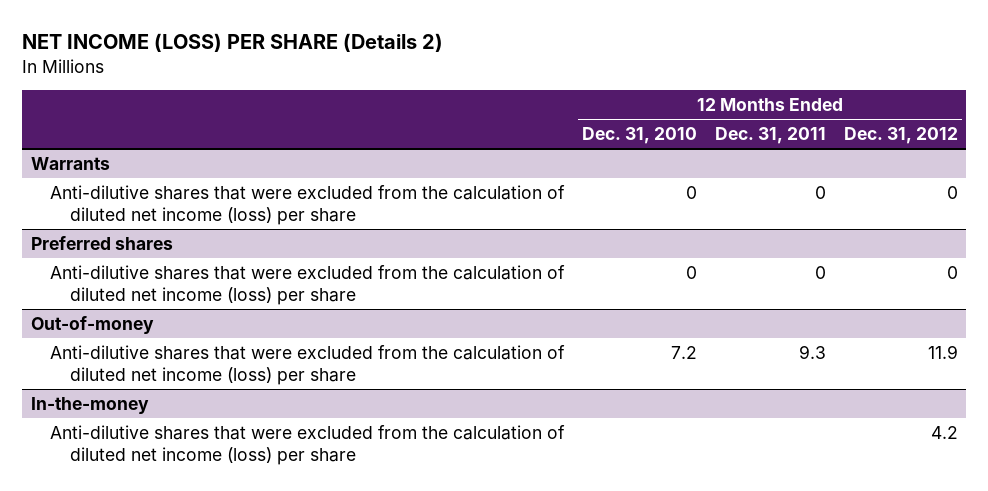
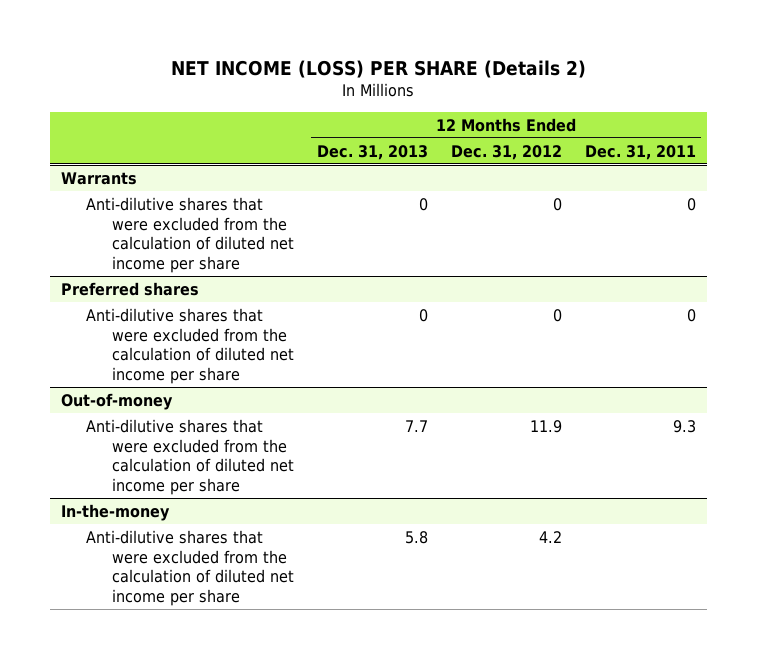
- | 12 Months Ended Dec. 31, 2010 | 12 Months Ended Dec. 31, 2011 | 12 Months Ended Dec. 31, 2012
+ | 12 Months Ended Dec. 31, 2013 | 12 Months Ended Dec. 31, 2012 | 12 Months Ended Dec. 31, 2011
@ Warrants
- Anti-dilutive shares that were excluded from the calculation of diluted net income (loss) per share | 0 | 0 | 0
+ Anti-dilutive shares that were excluded from the calculation of diluted net income per share | 0 | 0 | 0
@ Preferred shares
- Anti-dilutive shares that were excluded from the calculation of diluted net income (loss) per share | 0 | 0 | 0
+ Anti-dilutive shares that were excluded from the calculation of diluted net income per share | 0 | 0 | 0
@ Out-of-money
- Anti-dilutive shares that were excluded from the calculation of diluted net income (loss) per share | 7.2 | 9.3 | 11.9
+ Anti-dilutive shares that were excluded from the calculation of diluted net income per share | 7.7 | 11.9 | 9.3
@ In-the-money
- Anti-dilutive shares that were excluded from the calculation of diluted net income (loss) per share | | | 4.2
+ Anti-dilutive shares that were excluded from the calculation of diluted net income per share | 5.8 | 4.2 |

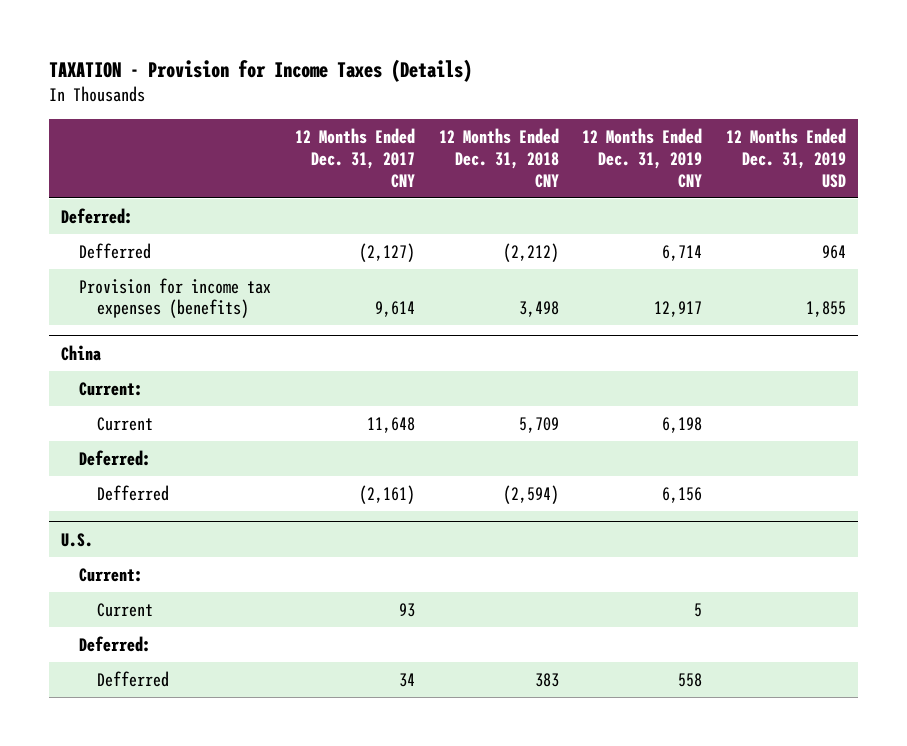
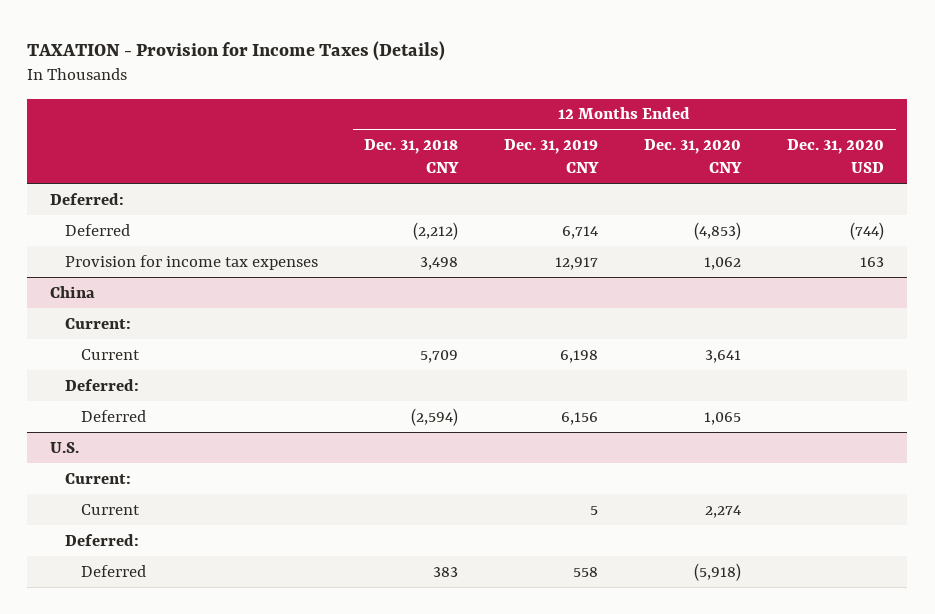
- | 12 Months Ended Dec. 31, 2017 CNY | 12 Months Ended Dec. 31, 2018 CNY | 12 Months Ended Dec. 31, 2019 CNY | 12 Months Ended Dec. 31, 2019 USD
+ | 12 Months Ended Dec. 31, 2018 CNY | 12 Months Ended Dec. 31, 2019 CNY | 12 Months Ended Dec. 31, 2020 CNY | 12 Months Ended Dec. 31, 2020 USD
- Defferred | (2,127) | (2,212) | 6,714 | 964
- Provision for income tax expenses (benefits) | 9,614 | 3,498 | 12,917 | 1,855
+ Deferred | (2,212) | 6,714 | (4,853) | (744)
+ Provision for income tax expenses | 3,498 | 12,917 | 1,062 | 163
@ China
- Defferred | (2,161) | (2,594) | 6,156 |
+ Deferred | (2,594) | 6,156 | 1,065 |
@ U.S.
- Defferred | 34 | 383 | 558 |
+ Deferred | 383 | 558 | (5,918) |

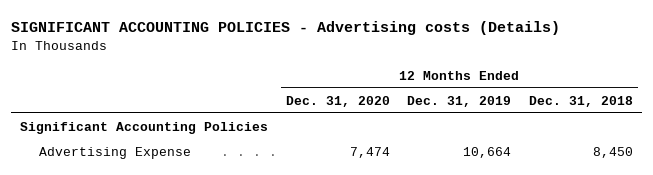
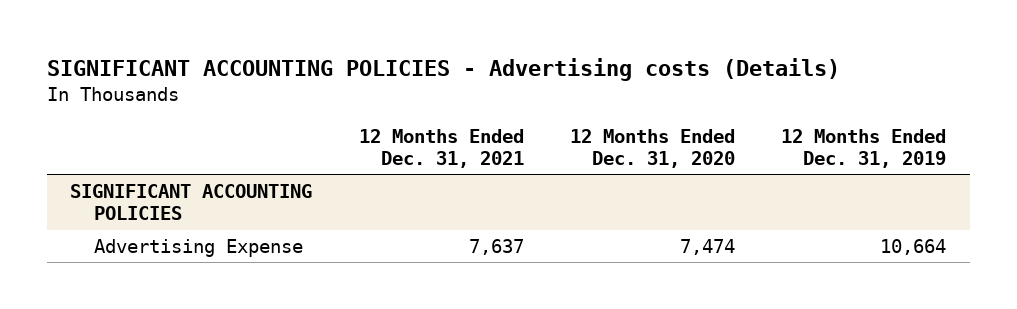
- | 12 Months Ended Dec. 31, 2020 | 12 Months Ended Dec. 31, 2019 | 12 Months Ended Dec. 31, 2018
+ | 12 Months Ended Dec. 31, 2021 | 12 Months Ended Dec. 31, 2020 | 12 Months Ended Dec. 31, 2019
- Significant Accounting Policies
+ SIGNIFICANT ACCOUNTING POLICIES

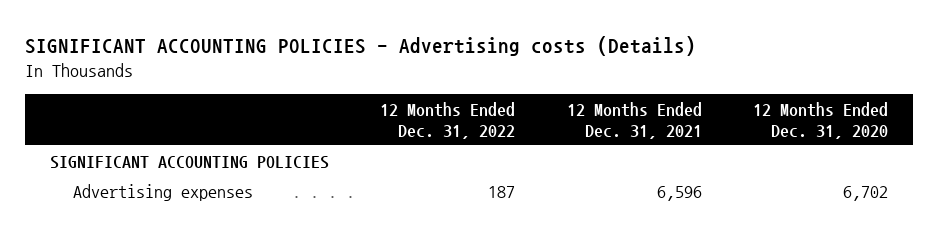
- | 12 Months Ended Dec. 31, 2021 | 12 Months Ended Dec. 31, 2020 | 12 Months Ended Dec. 31, 2019
+ | 12 Months Ended Dec. 31, 2022 | 12 Months Ended Dec. 31, 2021 | 12 Months Ended Dec. 31, 2020
- Advertising Expense | 7,637 | 7,474 | 10,664
+ Advertising expenses | 187 | 6,596 | 6,702

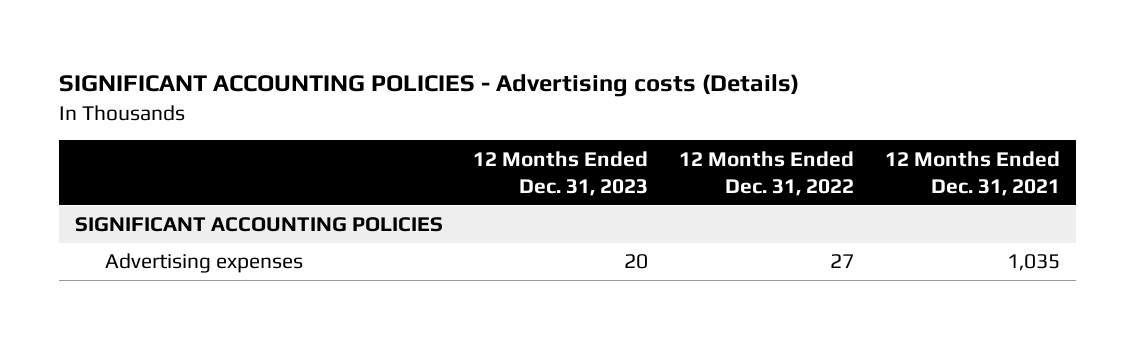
- | 12 Months Ended Dec. 31, 2022 | 12 Months Ended Dec. 31, 2021 | 12 Months Ended Dec. 31, 2020
+ | 12 Months Ended Dec. 31, 2023 | 12 Months Ended Dec. 31, 2022 | 12 Months Ended Dec. 31, 2021
- Advertising expenses | 187 | 6,596 | 6,702
+ Advertising expenses | 20 | 27 | 1,035

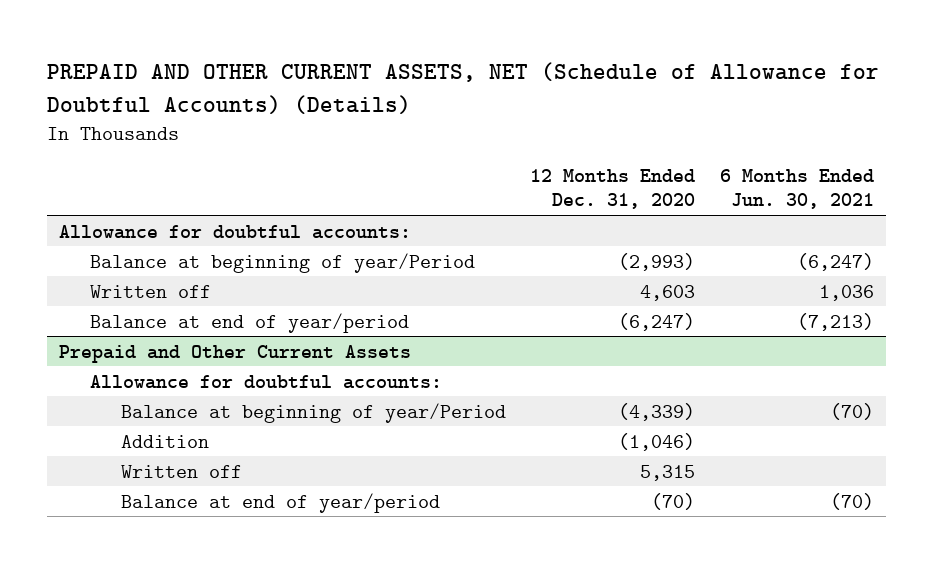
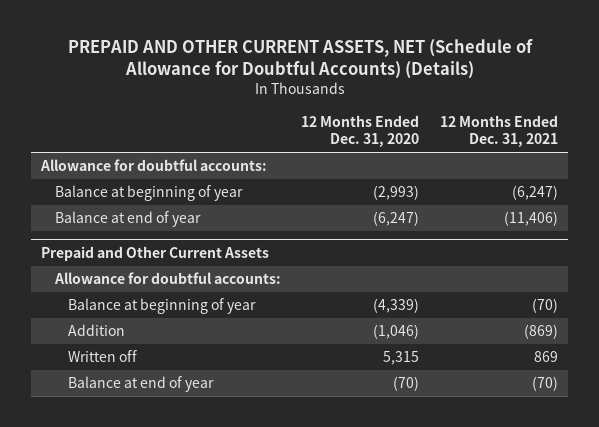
- | 12 Months Ended Dec. 31, 2020 | 6 Months Ended Jun. 30, 2021
+ | 12 Months Ended Dec. 31, 2020 | 12 Months Ended Dec. 31, 2021
- Balance at beginning of year/Period | (2,993) | (6,247)
- Written off | 4,603 | 1,036
- Balance at end of year/period | (6,247) | (7,213)
+ Balance at beginning of year | (2,993) | (6,247)
+ Balance at end of year | (6,247) | (11,406)
@ Prepaid and Other Current Assets
- Balance at beginning of year/Period | (4,339) | (70)
+ Balance at beginning of year | (4,339) | (70)
- Balance at end of year/period | (70) | (70)
+ Balance at end of year | (70) | (70)

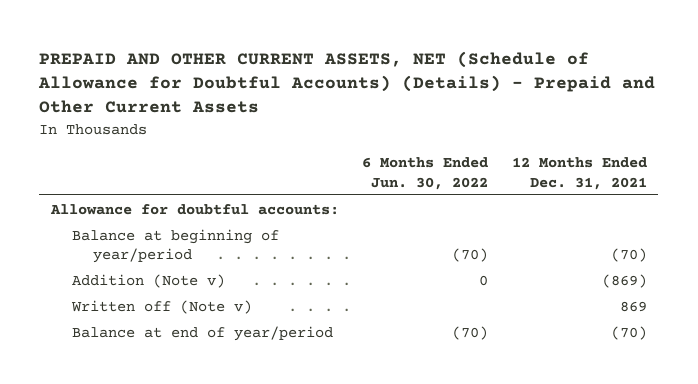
- PREPAID AND OTHER CURRENT ASSETS, NET (Schedule of Allowance for Doubtful Accounts) (Details)
+ PREPAID AND OTHER CURRENT ASSETS, NET (Schedule of Allowance for Doubtful Accounts) (Details) - Prepaid and Other Current Assets
- | 12 Months Ended Dec. 31, 2020 | 12 Months Ended Dec. 31, 2021
+ | 6 Months Ended Jun. 30, 2022 | 12 Months Ended Dec. 31, 2021
- Balance at beginning of year | (2,993) | (6,247)
- Balance at end of year | (6,247) | (11,406)
- Prepaid and Other Current Assets
- Allowance for doubtful accounts:
- Balance at beginning of year | (4,339) | (70)
- Addition | (1,046) | (869)
- Written off | 5,315 | 869
- Balance at end of year | (70) | (70)
+ Balance at beginning of year/period | (70) | (70)
+ Addition (Note v) | 0 | (869)
+ Written off (Note v) | | 869
+ Balance at end of year/period | (70) | (70)

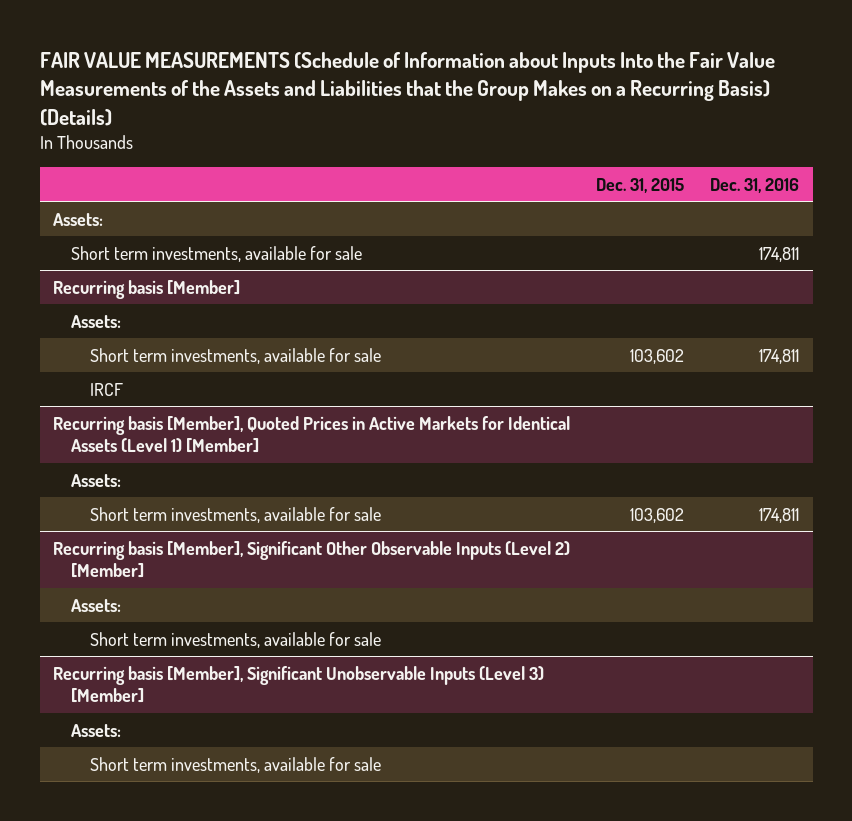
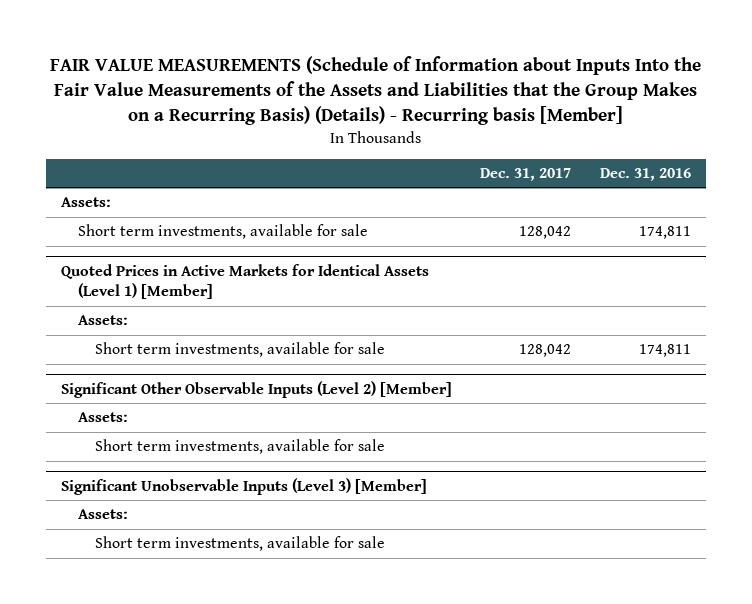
- FAIR VALUE MEASUREMENTS (Schedule of Information about Inputs Into the Fair Value Measurements of the Assets and Liabilities that the Group Makes on a Recurring Basis) (Details)
+ FAIR VALUE MEASUREMENTS (Schedule of Information about Inputs Into the Fair Value Measurements of the Assets and Liabilities that the Group Makes on a Recurring Basis) (Details) - Recurring basis [Member]
- | Dec. 31, 2015 | Dec. 31, 2016
+ | Dec. 31, 2017 | Dec. 31, 2016
- Recurring basis [Member]
- Assets:
- Short term investments, available for sale | 103,602 | 174,811
- IRCF
- Recurring basis [Member], Quoted Prices in Active Markets for Identical Assets (Level 1) [Member]
+ Quoted Prices in Active Markets for Identical Assets (Level 1) [Member]
- Recurring basis [Member], Significant Other Observable Inputs (Level 2) [Member]
+ Significant Other Observable Inputs (Level 2) [Member]
- Recurring basis [Member], Significant Unobservable Inputs (Level 3) [Member]
+ Significant Unobservable Inputs (Level 3) [Member]

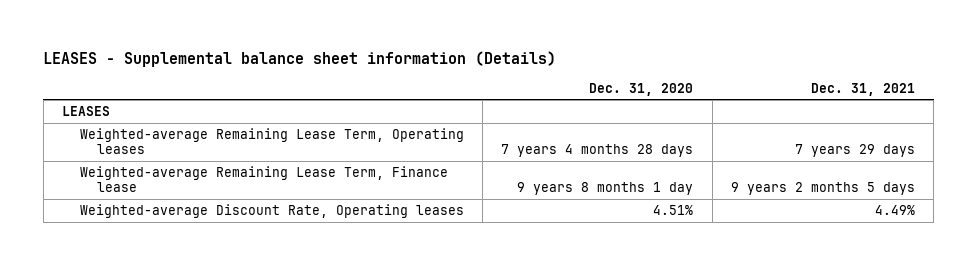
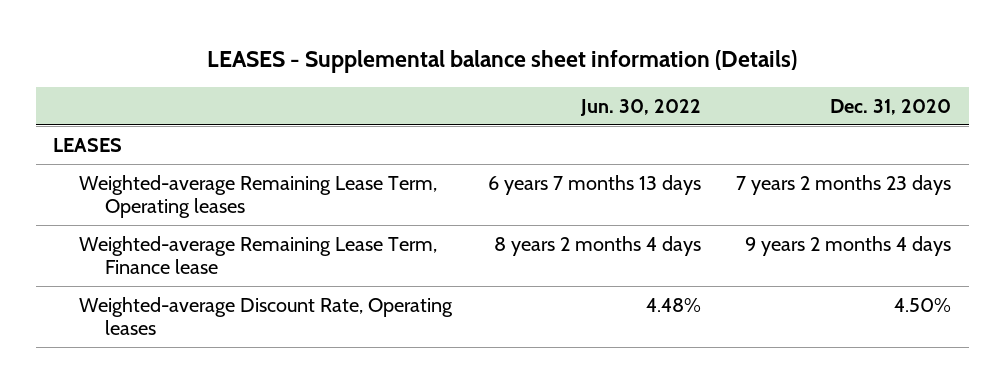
- | Dec. 31, 2020 | Dec. 31, 2021
+ | Jun. 30, 2022 | Dec. 31, 2020
- Weighted-average Remaining Lease Term, Operating leases | 7 years 4 months 28 days | 7 years 29 days
- Weighted-average Remaining Lease Term, Finance lease | 9 years 8 months 1 day | 9 years 2 months 5 days
- Weighted-average Discount Rate, Operating leases | 4.51% | 4.49%
+ Weighted-average Remaining Lease Term, Operating leases | 6 years 7 months 13 days | 7 years 2 months 23 days
+ Weighted-average Remaining Lease Term, Finance lease | 8 years 2 months 4 days | 9 years 2 months 4 days
+ Weighted-average Discount Rate, Operating leases | 4.48% | 4.50%

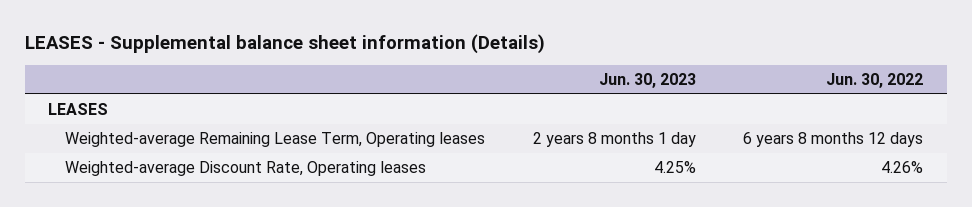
- | Jun. 30, 2022 | Dec. 31, 2020
+ | Jun. 30, 2023 | Jun. 30, 2022
- Weighted-average Remaining Lease Term, Operating leases | 6 years 7 months 13 days | 7 years 2 months 23 days
- Weighted-average Remaining Lease Term, Finance lease | 8 years 2 months 4 days | 9 years 2 months 4 days
- Weighted-average Discount Rate, Operating leases | 4.48% | 4.50%
+ Weighted-average Remaining Lease Term, Operating leases | 2 years 8 months 1 day | 6 years 8 months 12 days
+ Weighted-average Discount Rate, Operating leases | 4.25% | 4.26%

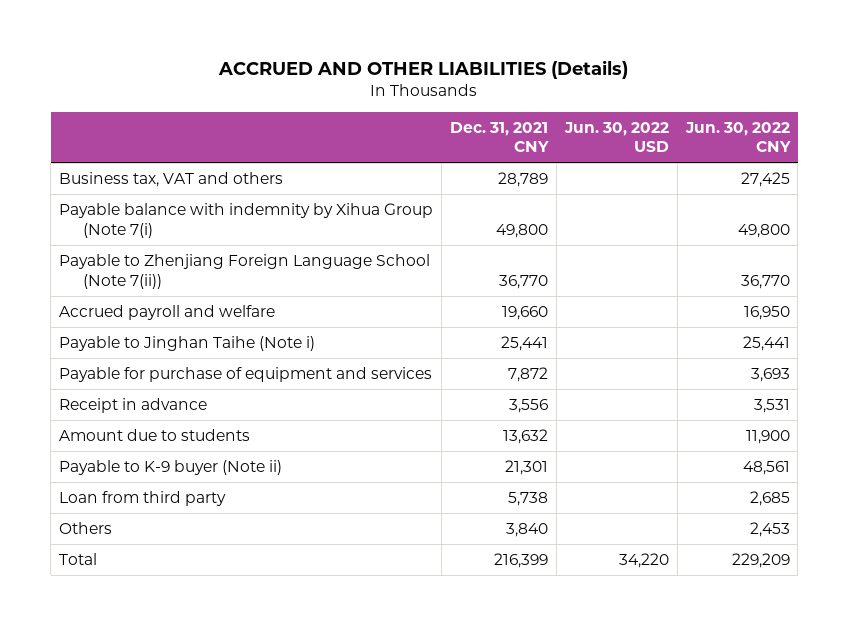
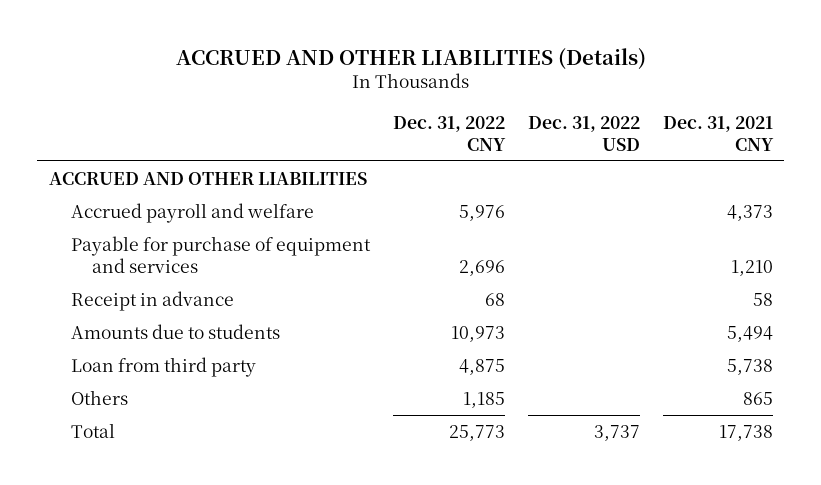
- | Dec. 31, 2021 CNY | Jun. 30, 2022 USD | Jun. 30, 2022 CNY
+ | Dec. 31, 2022 CNY | Dec. 31, 2022 USD | Dec. 31, 2021 CNY
- Business tax, VAT and others | 28,789 | | 27,425
- Payable balance with indemnity by Xihua Group (Note 7(i) | 49,800 | | 49,800
- Payable to Zhenjiang Foreign Language School (Note 7(ii)) | 36,770 | | 36,770
- Accrued payroll and welfare | 19,660 | | 16,950
- Payable to Jinghan Taihe (Note i) | 25,441 | | 25,441
- Payable for purchase of equipment and services | 7,872 | | 3,693
- Receipt in advance | 3,556 | | 3,531
- Amount due to students | 13,632 | | 11,900
- Payable to K-9 buyer (Note ii) | 21,301 | | 48,561
+ ACCRUED AND OTHER LIABILITIES
+ Accrued payroll and welfare | 5,976 | | 4,373
+ Payable for purchase of equipment and services | 2,696 | | 1,210
+ Receipt in advance | 68 | | 58
+ Amounts due to students | 10,973 | | 5,494
- Others | 3,840 | | 2,453
- Total | 216,399 | 34,220 | 229,209
+ Others | 1,185 | | 865
+ Total | 25,773 | 3,737 | 17,738

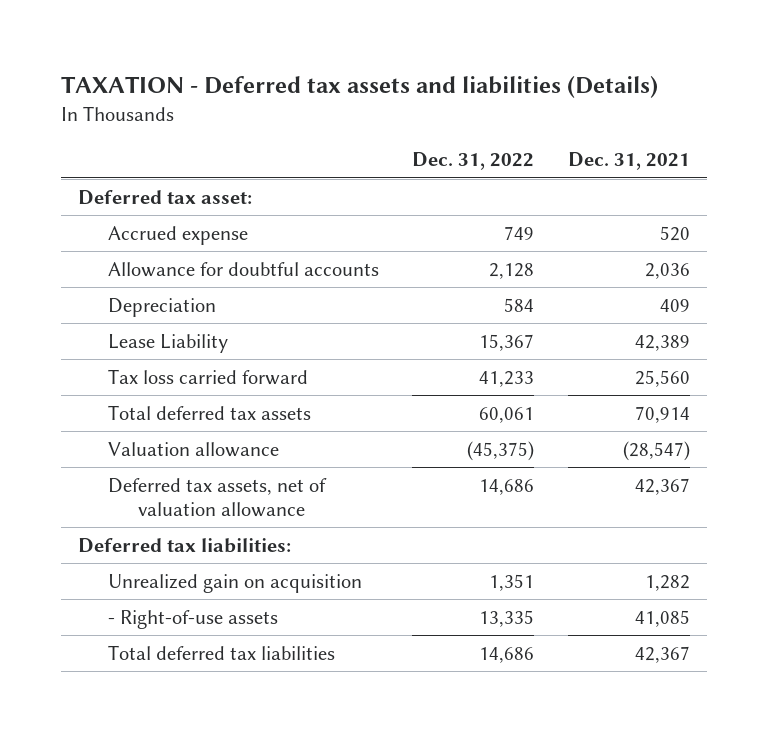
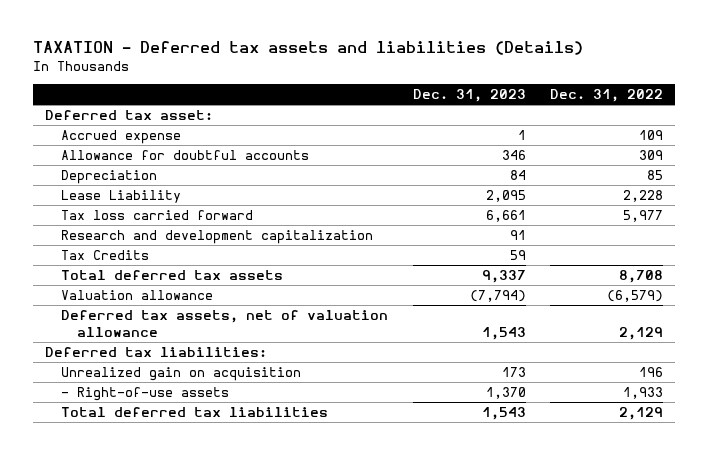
- | Dec. 31, 2022 | Dec. 31, 2021
+ | Dec. 31, 2023 | Dec. 31, 2022
- Accrued expense | 749 | 520
- Allowance for doubtful accounts | 2,128 | 2,036
- Depreciation | 584 | 409
- Lease Liability | 15,367 | 42,389
- Tax loss carried forward | 41,233 | 25,560
- Total deferred tax assets | 60,061 | 70,914
- Valuation allowance | (45,375) | (28,547)
- Deferred tax assets, net of valuation allowance | 14,686 | 42,367
+ Accrued expense | 1 | 109
+ Allowance for doubtful accounts | 346 | 309
+ Depreciation | 84 | 85
+ Lease Liability | 2,095 | 2,228
+ Tax loss carried forward | 6,661 | 5,977
+ Research and development capitalization | 91 |
+ Tax Credits | 59 |
+ Total deferred tax assets | 9,337 | 8,708
+ Valuation allowance | (7,794) | (6,579)
+ Deferred tax assets, net of valuation allowance | 1,543 | 2,129
- Unrealized gain on acquisition | 1,351 | 1,282
- - Right-of-use assets | 13,335 | 41,085
- Total deferred tax liabilities | 14,686 | 42,367
+ Unrealized gain on acquisition | 173 | 196
+ - Right-of-use assets | 1,370 | 1,933
+ Total deferred tax liabilities | 1,543 | 2,129

